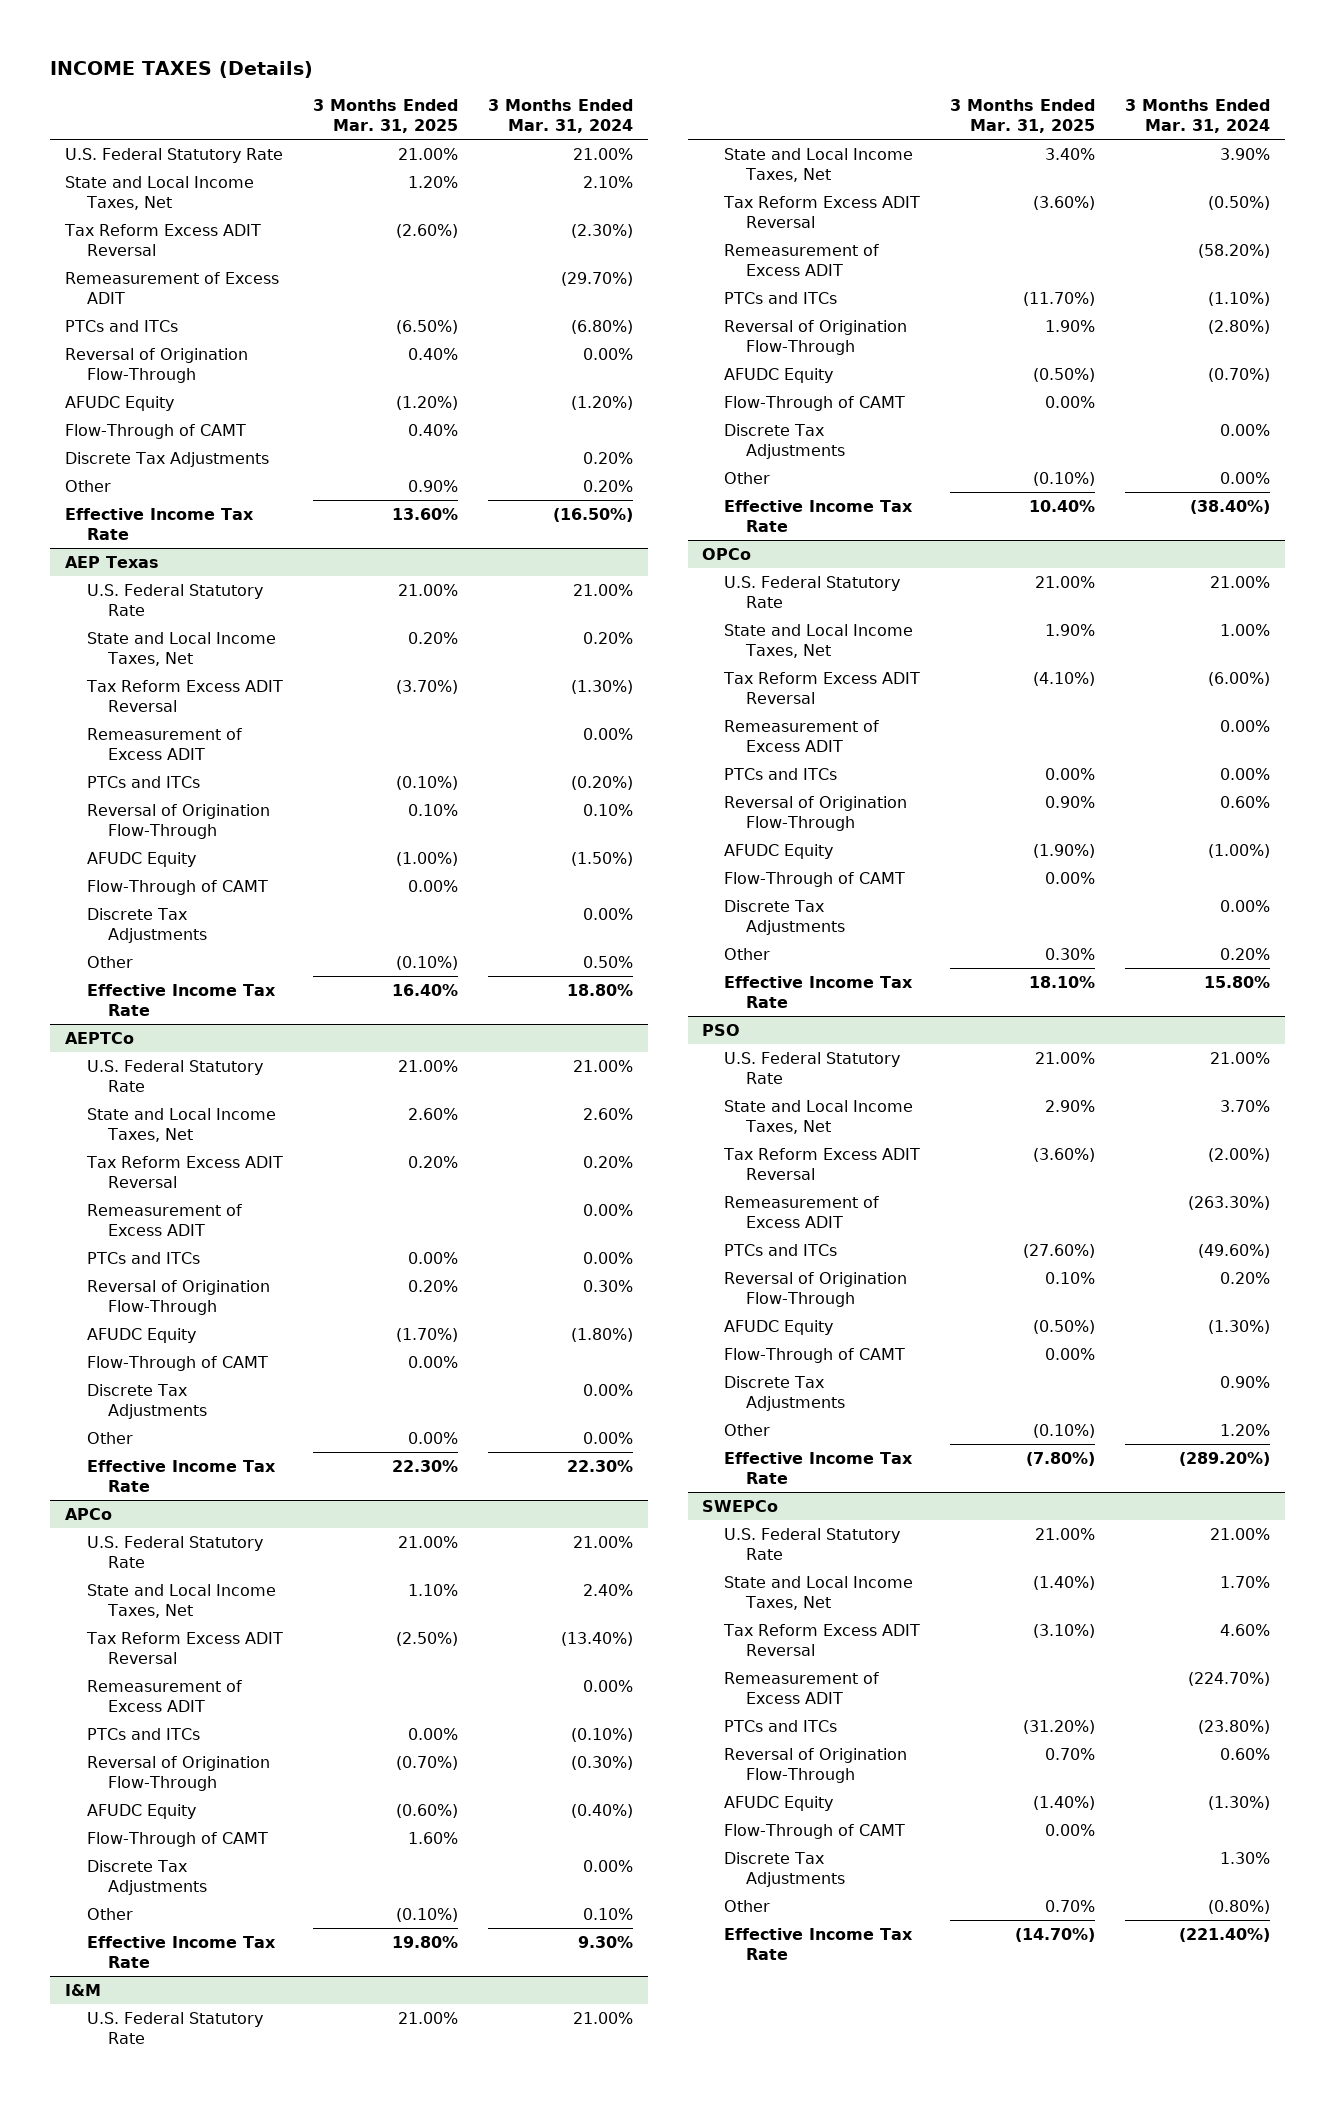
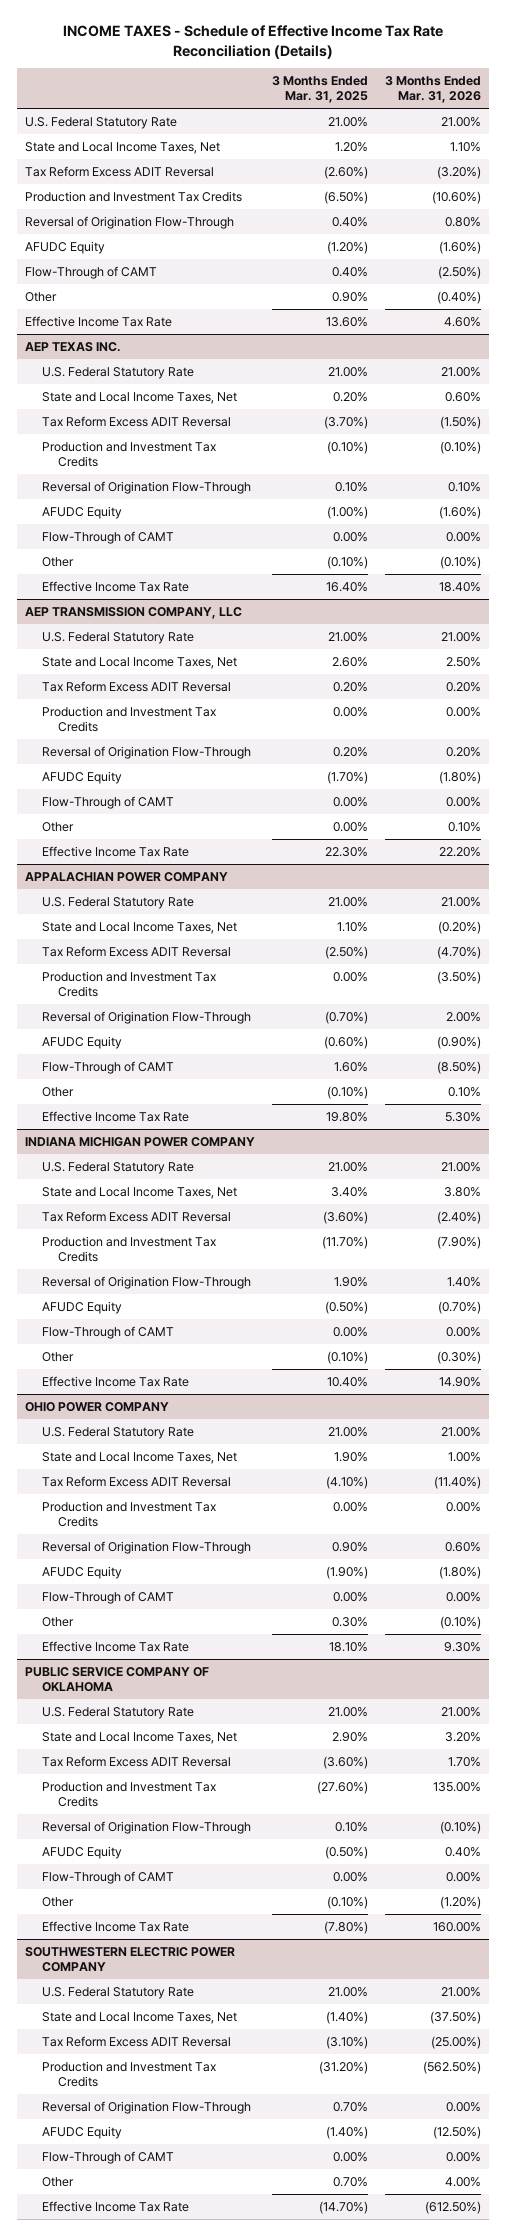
- INCOME TAXES (Details)
+ INCOME TAXES - Schedule of Effective Income Tax Rate Reconciliation (Details)
- | 3 Months Ended Mar. 31, 2025 | 3 Months Ended Mar. 31, 2024
+ | 3 Months Ended Mar. 31, 2025 | 3 Months Ended Mar. 31, 2026
- Remeasurement of Excess ADIT | | (29.70%)
- PTCs and ITCs | (6.50%) | (6.80%)
+ Production and Investment Tax Credits | (6.50%) | (10.60%)
- Discrete Tax Adjustments | | 0.20%
- AEP Texas
+ AEP TEXAS INC.
- Remeasurement of Excess ADIT | | 0.00%
- PTCs and ITCs | (0.10%) | (0.20%)
+ Production and Investment Tax Credits | (0.10%) | (0.10%)
- Discrete Tax Adjustments | | 0.00%
- AEPTCo
+ AEP TRANSMISSION COMPANY, LLC
- Remeasurement of Excess ADIT | | 0.00%
- PTCs and ITCs | 0.00% | 0.00%
+ Production and Investment Tax Credits | 0.00% | 0.00%
- Discrete Tax Adjustments | | 0.00%
- APCo
+ APPALACHIAN POWER COMPANY
- Remeasurement of Excess ADIT | | 0.00%
- PTCs and ITCs | 0.00% | (0.10%)
+ Production and Investment Tax Credits | 0.00% | (3.50%)
- Discrete Tax Adjustments | | 0.00%
- I&M
+ INDIANA MICHIGAN POWER COMPANY
- Remeasurement of Excess ADIT | | (58.20%)
- PTCs and ITCs | (11.70%) | (1.10%)
+ Production and Investment Tax Credits | (11.70%) | (7.90%)
- Discrete Tax Adjustments | | 0.00%
- OPCo
+ OHIO POWER COMPANY
- Remeasurement of Excess ADIT | | 0.00%
- PTCs and ITCs | 0.00% | 0.00%
+ Production and Investment Tax Credits | 0.00% | 0.00%
- Discrete Tax Adjustments | | 0.00%
- PSO
+ PUBLIC SERVICE COMPANY OF OKLAHOMA
- Remeasurement of Excess ADIT | | (263.30%)
- PTCs and ITCs | (27.60%) | (49.60%)
+ Production and Investment Tax Credits | (27.60%) | 135.00%
- Discrete Tax Adjustments | | 0.90%
- SWEPCo
+ SOUTHWESTERN ELECTRIC POWER COMPANY
- Remeasurement of Excess ADIT | | (224.70%)
- PTCs and ITCs | (31.20%) | (23.80%)
+ Production and Investment Tax Credits | (31.20%) | (562.50%)
- Discrete Tax Adjustments | | 1.30%

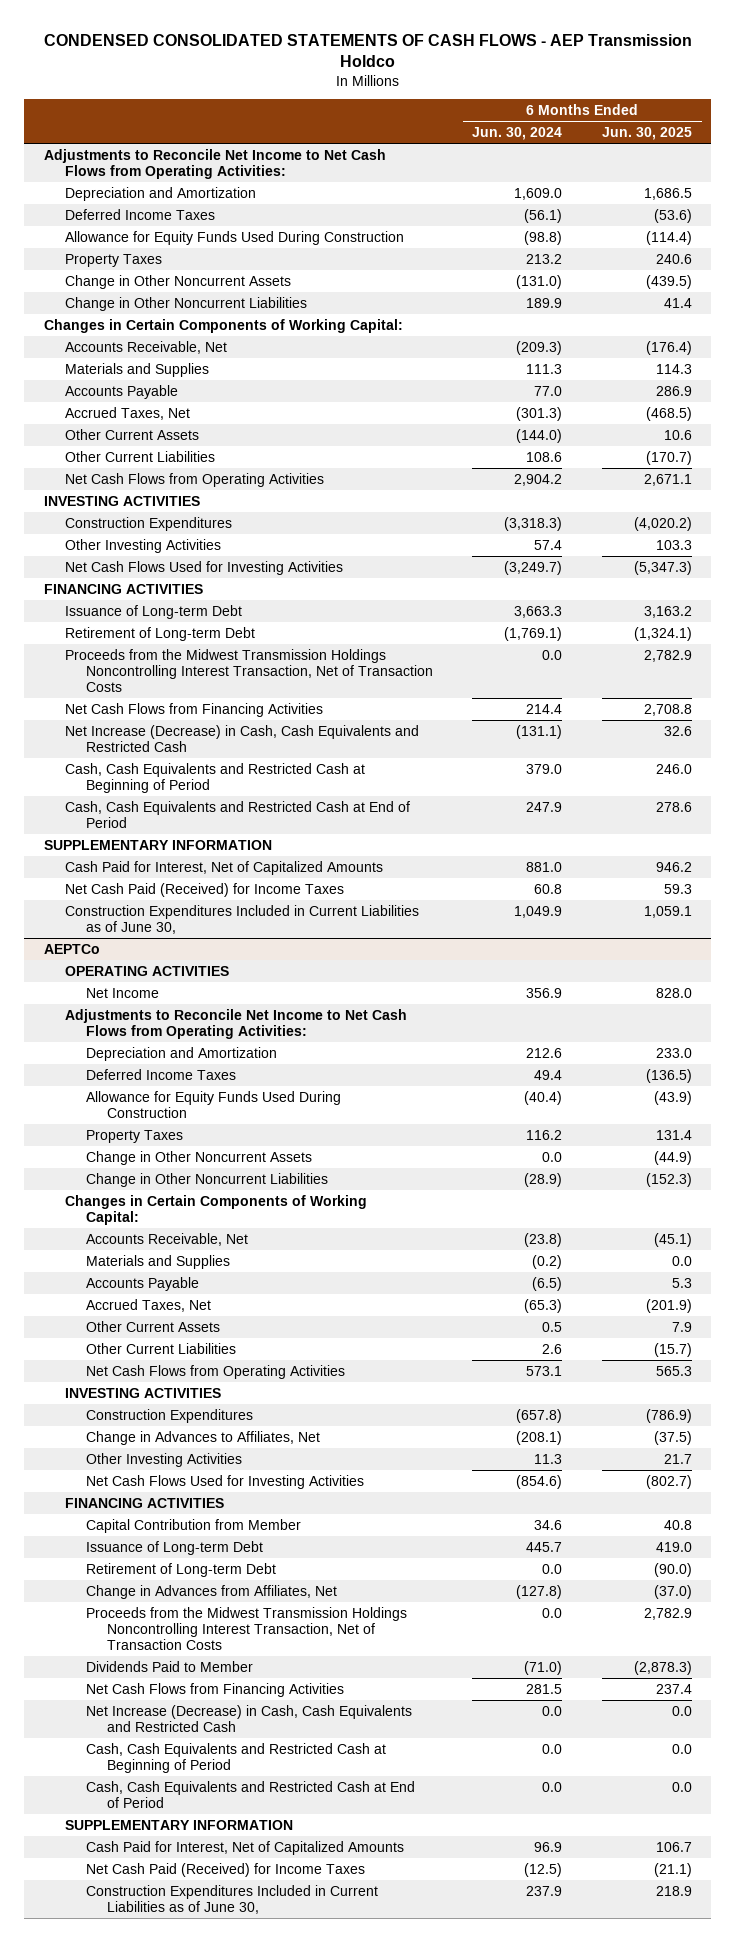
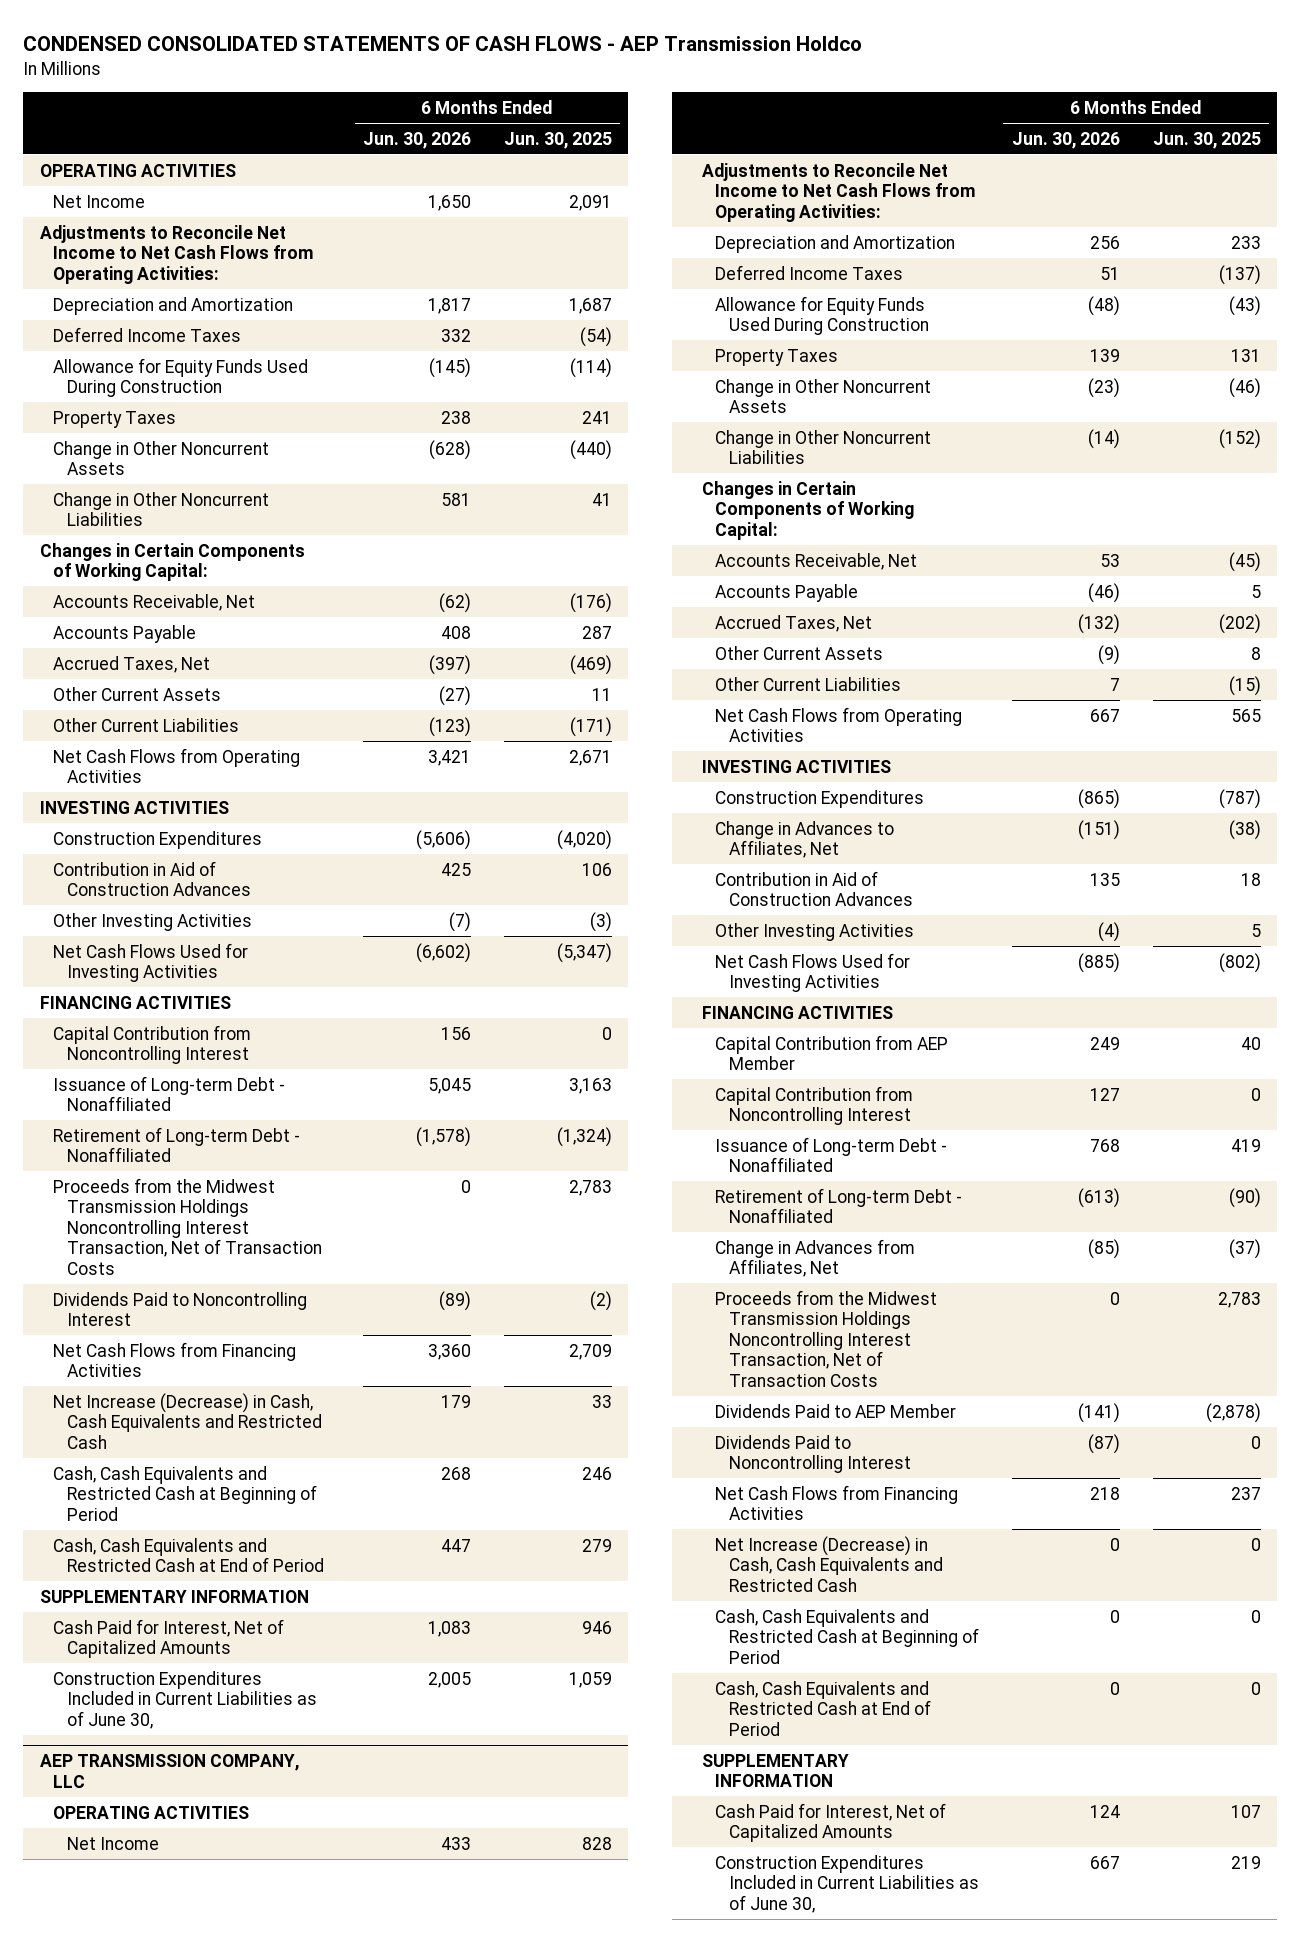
- | 6 Months Ended Jun. 30, 2024 | 6 Months Ended Jun. 30, 2025
+ | 6 Months Ended Jun. 30, 2026 | 6 Months Ended Jun. 30, 2025
+ OPERATING ACTIVITIES
+ Net Income | 1,650 | 2,091
- Depreciation and Amortization | 1,609.0 | 1,686.5
- Deferred Income Taxes | (56.1) | (53.6)
- Allowance for Equity Funds Used During Construction | (98.8) | (114.4)
- Property Taxes | 213.2 | 240.6
- Change in Other Noncurrent Assets | (131.0) | (439.5)
- Change in Other Noncurrent Liabilities | 189.9 | 41.4
+ Depreciation and Amortization | 1,817 | 1,687
+ Deferred Income Taxes | 332 | (54)
+ Allowance for Equity Funds Used During Construction | (145) | (114)
+ Property Taxes | 238 | 241
+ Change in Other Noncurrent Assets | (628) | (440)
+ Change in Other Noncurrent Liabilities | 581 | 41
- Accounts Receivable, Net | (209.3) | (176.4)
- Materials and Supplies | 111.3 | 114.3
- Accounts Payable | 77.0 | 286.9
- Accrued Taxes, Net | (301.3) | (468.5)
- Other Current Assets | (144.0) | 10.6
- Other Current Liabilities | 108.6 | (170.7)
- Net Cash Flows from Operating Activities | 2,904.2 | 2,671.1
+ Accounts Receivable, Net | (62) | (176)
+ Accounts Payable | 408 | 287
+ Accrued Taxes, Net | (397) | (469)
+ Other Current Assets | (27) | 11
+ Other Current Liabilities | (123) | (171)
+ Net Cash Flows from Operating Activities | 3,421 | 2,671
- Construction Expenditures | (3,318.3) | (4,020.2)
- Other Investing Activities | 57.4 | 103.3
- Net Cash Flows Used for Investing Activities | (3,249.7) | (5,347.3)
+ Construction Expenditures | (5,606) | (4,020)
+ Contribution in Aid of Construction Advances | 425 | 106
+ Other Investing Activities | (7) | (3)
+ Net Cash Flows Used for Investing Activities | (6,602) | (5,347)
- Issuance of Long-term Debt | 3,663.3 | 3,163.2
- Retirement of Long-term Debt | (1,769.1) | (1,324.1)
- Proceeds from the Midwest Transmission Holdings Noncontrolling Interest Transaction, Net of Transaction Costs | 0.0 | 2,782.9
- Net Cash Flows from Financing Activities | 214.4 | 2,708.8
- Net Increase (Decrease) in Cash, Cash Equivalents and Restricted Cash | (131.1) | 32.6
- Cash, Cash Equivalents and Restricted Cash at Beginning of Period | 379.0 | 246.0
- Cash, Cash Equivalents and Restricted Cash at End of Period | 247.9 | 278.6
+ Capital Contribution from Noncontrolling Interest | 156 | 0
+ Issuance of Long-term Debt - Nonaffiliated | 5,045 | 3,163
+ Retirement of Long-term Debt - Nonaffiliated | (1,578) | (1,324)
+ Proceeds from the Midwest Transmission Holdings Noncontrolling Interest Transaction, Net of Transaction Costs | 0 | 2,783
+ Dividends Paid to Noncontrolling Interest | (89) | (2)
+ Net Cash Flows from Financing Activities | 3,360 | 2,709
+ Net Increase (Decrease) in Cash, Cash Equivalents and Restricted Cash | 179 | 33
+ Cash, Cash Equivalents and Restricted Cash at Beginning of Period | 268 | 246
+ Cash, Cash Equivalents and Restricted Cash at End of Period | 447 | 279
- Cash Paid for Interest, Net of Capitalized Amounts | 881.0 | 946.2
- Net Cash Paid (Received) for Income Taxes | 60.8 | 59.3
- Construction Expenditures Included in Current Liabilities as of June 30, | 1,049.9 | 1,059.1
- AEPTCo
+ Cash Paid for Interest, Net of Capitalized Amounts | 1,083 | 946
+ Construction Expenditures Included in Current Liabilities as of June 30, | 2,005 | 1,059
+ AEP TRANSMISSION COMPANY, LLC
- Net Income | 356.9 | 828.0
+ Net Income | 433 | 828
- Depreciation and Amortization | 212.6 | 233.0
- Deferred Income Taxes | 49.4 | (136.5)
- Allowance for Equity Funds Used During Construction | (40.4) | (43.9)
- Property Taxes | 116.2 | 131.4
- Change in Other Noncurrent Assets | 0.0 | (44.9)
- Change in Other Noncurrent Liabilities | (28.9) | (152.3)
+ Depreciation and Amortization | 256 | 233
+ Deferred Income Taxes | 51 | (137)
+ Allowance for Equity Funds Used During Construction | (48) | (43)
+ Property Taxes | 139 | 131
+ Change in Other Noncurrent Assets | (23) | (46)
+ Change in Other Noncurrent Liabilities | (14) | (152)
- Accounts Receivable, Net | (23.8) | (45.1)
- Materials and Supplies | (0.2) | 0.0
- Accounts Payable | (6.5) | 5.3
- Accrued Taxes, Net | (65.3) | (201.9)
- Other Current Assets | 0.5 | 7.9
- Other Current Liabilities | 2.6 | (15.7)
- Net Cash Flows from Operating Activities | 573.1 | 565.3
+ Accounts Receivable, Net | 53 | (45)
+ Accounts Payable | (46) | 5
+ Accrued Taxes, Net | (132) | (202)
+ Other Current Assets | (9) | 8
+ Other Current Liabilities | 7 | (15)
+ Net Cash Flows from Operating Activities | 667 | 565
- Construction Expenditures | (657.8) | (786.9)
- Change in Advances to Affiliates, Net | (208.1) | (37.5)
- Other Investing Activities | 11.3 | 21.7
- Net Cash Flows Used for Investing Activities | (854.6) | (802.7)
+ Construction Expenditures | (865) | (787)
+ Change in Advances to Affiliates, Net | (151) | (38)
+ Contribution in Aid of Construction Advances | 135 | 18
+ Other Investing Activities | (4) | 5
+ Net Cash Flows Used for Investing Activities | (885) | (802)
- Capital Contribution from Member | 34.6 | 40.8
- Issuance of Long-term Debt | 445.7 | 419.0
- Retirement of Long-term Debt | 0.0 | (90.0)
- Change in Advances from Affiliates, Net | (127.8) | (37.0)
- Proceeds from the Midwest Transmission Holdings Noncontrolling Interest Transaction, Net of Transaction Costs | 0.0 | 2,782.9
- Dividends Paid to Member | (71.0) | (2,878.3)
- Net Cash Flows from Financing Activities | 281.5 | 237.4
- Net Increase (Decrease) in Cash, Cash Equivalents and Restricted Cash | 0.0 | 0.0
- Cash, Cash Equivalents and Restricted Cash at Beginning of Period | 0.0 | 0.0
- Cash, Cash Equivalents and Restricted Cash at End of Period | 0.0 | 0.0
+ Capital Contribution from AEP Member | 249 | 40
+ Capital Contribution from Noncontrolling Interest | 127 | 0
+ Issuance of Long-term Debt - Nonaffiliated | 768 | 419
+ Retirement of Long-term Debt - Nonaffiliated | (613) | (90)
+ Change in Advances from Affiliates, Net | (85) | (37)
+ Proceeds from the Midwest Transmission Holdings Noncontrolling Interest Transaction, Net of Transaction Costs | 0 | 2,783
+ Dividends Paid to AEP Member | (141) | (2,878)
+ Dividends Paid to Noncontrolling Interest | (87) | 0
+ Net Cash Flows from Financing Activities | 218 | 237
+ Net Increase (Decrease) in Cash, Cash Equivalents and Restricted Cash | 0 | 0
+ Cash, Cash Equivalents and Restricted Cash at Beginning of Period | 0 | 0
+ Cash, Cash Equivalents and Restricted Cash at End of Period | 0 | 0
- Cash Paid for Interest, Net of Capitalized Amounts | 96.9 | 106.7
- Net Cash Paid (Received) for Income Taxes | (12.5) | (21.1)
- Construction Expenditures Included in Current Liabilities as of June 30, | 237.9 | 218.9
+ Cash Paid for Interest, Net of Capitalized Amounts | 124 | 107
+ Construction Expenditures Included in Current Liabilities as of June 30, | 667 | 219

